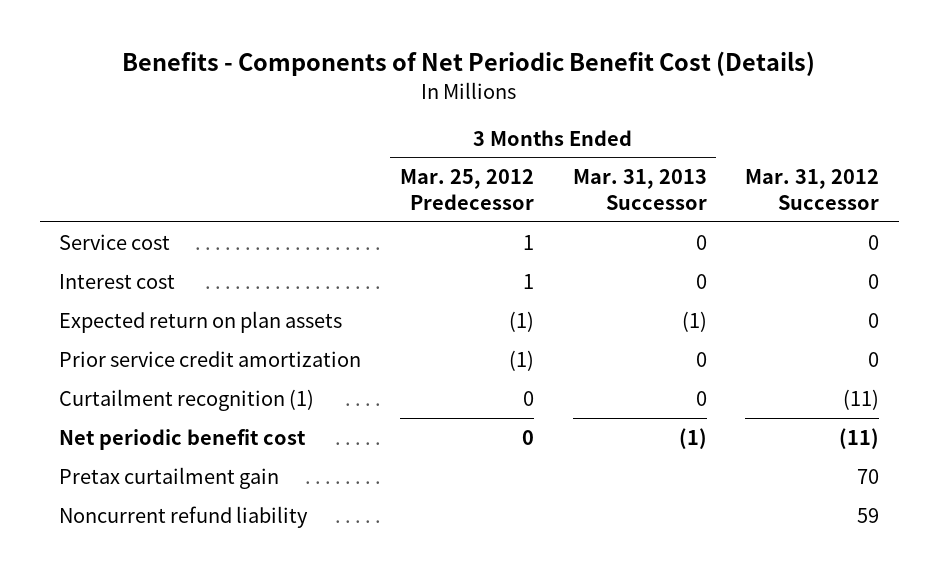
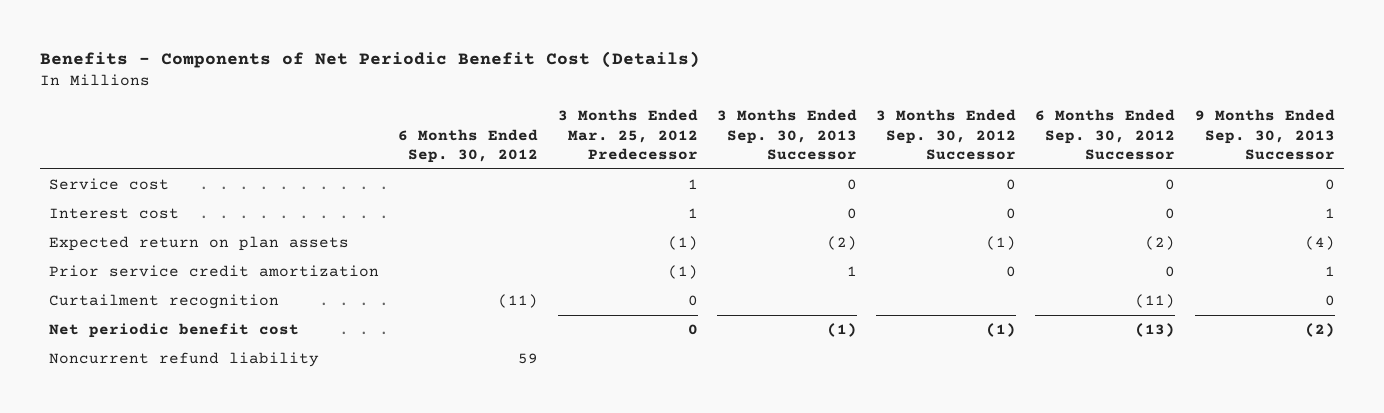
- | 3 Months Ended Mar. 25, 2012 Predecessor | 3 Months Ended Mar. 31, 2013 Successor | Mar. 31, 2012 Successor
+ | 6 Months Ended Sep. 30, 2012 | 3 Months Ended Mar. 25, 2012 Predecessor | 3 Months Ended Sep. 30, 2013 Successor | 3 Months Ended Sep. 30, 2012 Successor | 6 Months Ended Sep. 30, 2012 Successor | 9 Months Ended Sep. 30, 2013 Successor
- Curtailment recognition (1) | 0 | 0 | (11)
+ Curtailment recognition | (11) | 0 | | | (11) | 0
- Pretax curtailment gain | | | 70

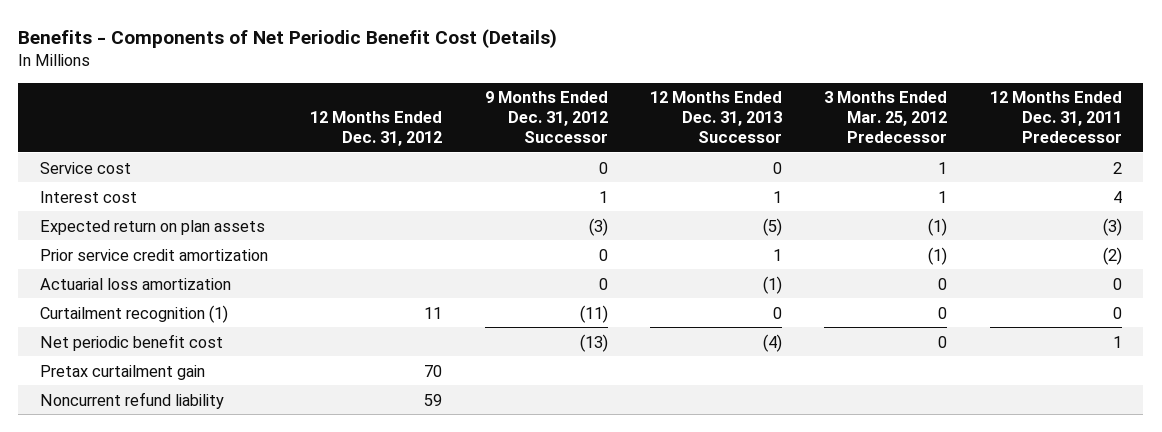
- | 6 Months Ended Sep. 30, 2012 | 3 Months Ended Mar. 25, 2012 Predecessor | 3 Months Ended Sep. 30, 2013 Successor | 3 Months Ended Sep. 30, 2012 Successor | 6 Months Ended Sep. 30, 2012 Successor | 9 Months Ended Sep. 30, 2013 Successor
+ | 12 Months Ended Dec. 31, 2012 | 9 Months Ended Dec. 31, 2012 Successor | 12 Months Ended Dec. 31, 2013 Successor | 3 Months Ended Mar. 25, 2012 Predecessor | 12 Months Ended Dec. 31, 2011 Predecessor
- Curtailment recognition | (11) | 0 | | | (11) | 0
+ Actuarial loss amortization | | 0 | (1) | 0 | 0
+ Curtailment recognition (1) | 11 | (11) | 0 | 0 | 0
+ Pretax curtailment gain | 70 | | | |

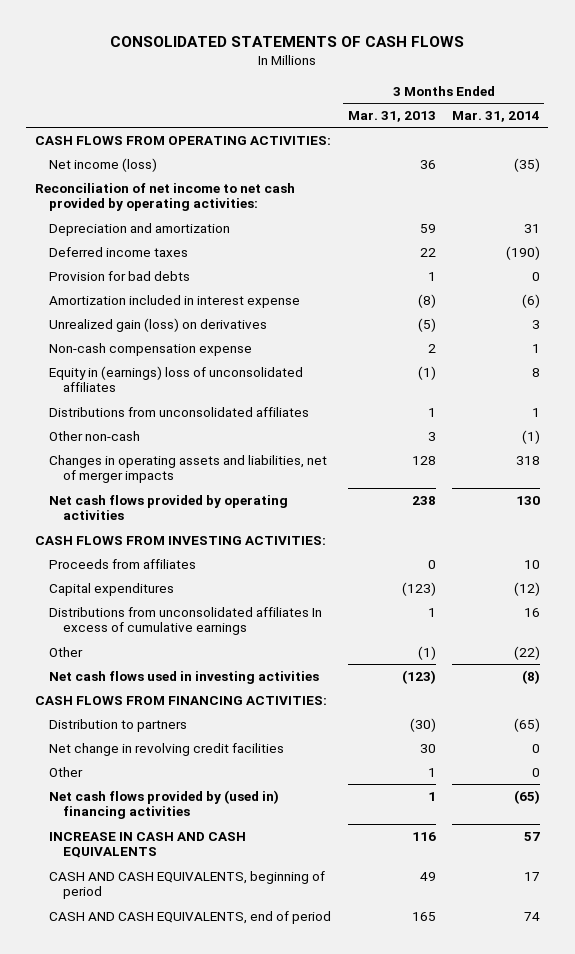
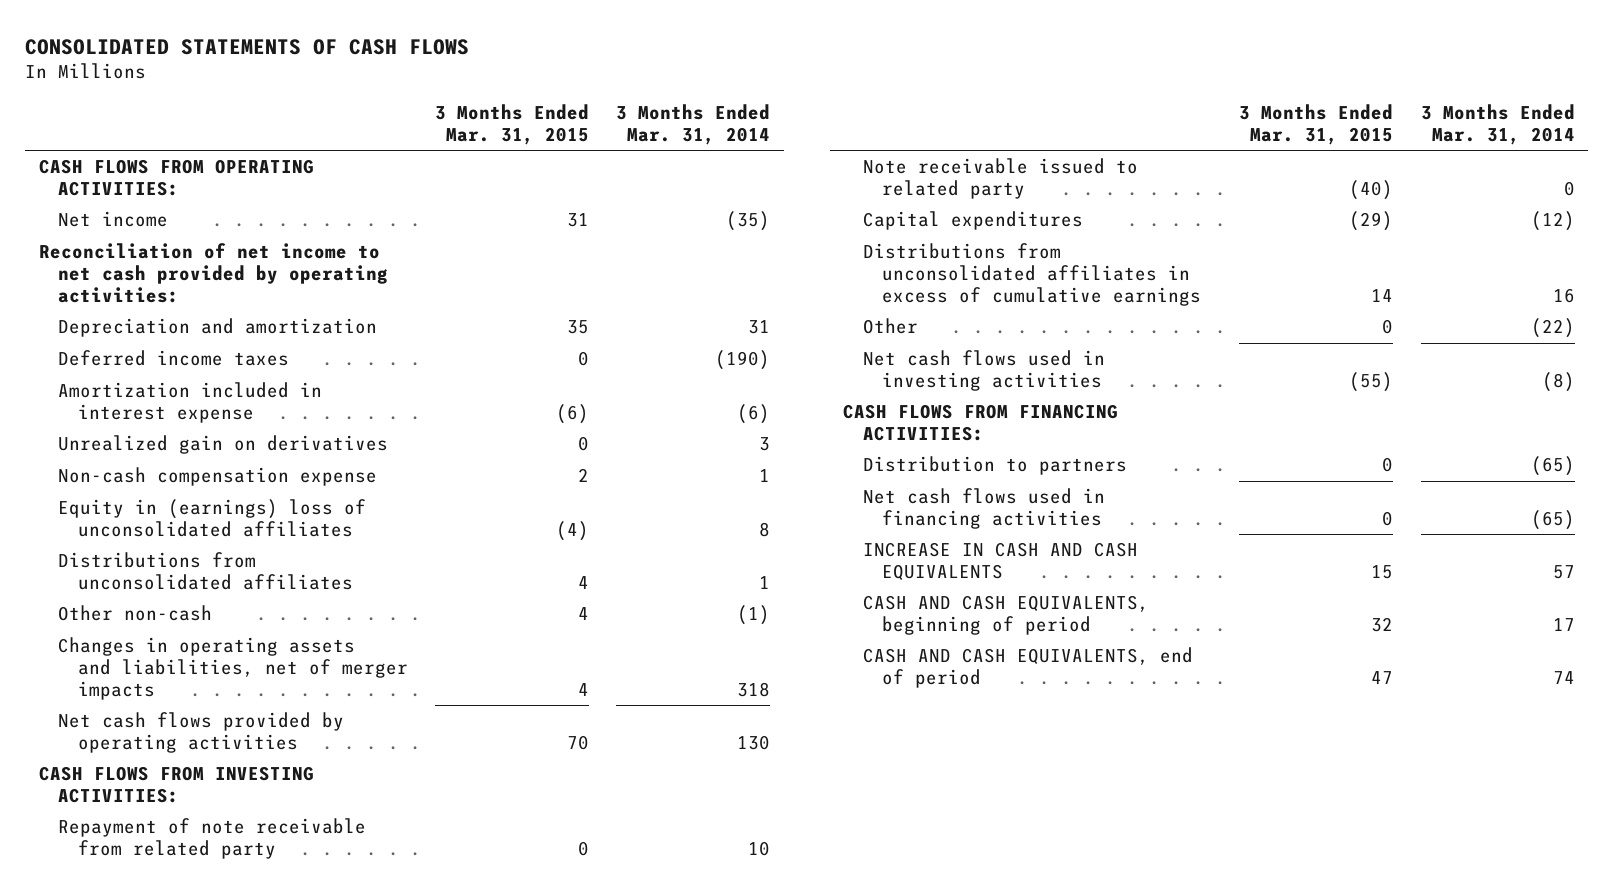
- | 3 Months Ended Mar. 31, 2013 | 3 Months Ended Mar. 31, 2014
+ | 3 Months Ended Mar. 31, 2015 | 3 Months Ended Mar. 31, 2014
- Net income (loss) | 36 | (35)
+ Net income | 31 | (35)
- Provision for bad debts | 1 | 0
- Unrealized gain (loss) on derivatives | (5) | 3
+ Unrealized gain on derivatives | 0 | 3
- Proceeds from affiliates | 0 | 10
+ Repayment of note receivable from related party | 0 | 10
+ Note receivable issued to related party | (40) | 0
- Distributions from unconsolidated affiliates In excess of cumulative earnings | 1 | 16
+ Distributions from unconsolidated affiliates in excess of cumulative earnings | 14 | 16
- Net change in revolving credit facilities | 30 | 0
- Other | 1 | 0
- Net cash flows provided by (used in) financing activities | 1 | (65)
+ Net cash flows used in financing activities | 0 | (65)

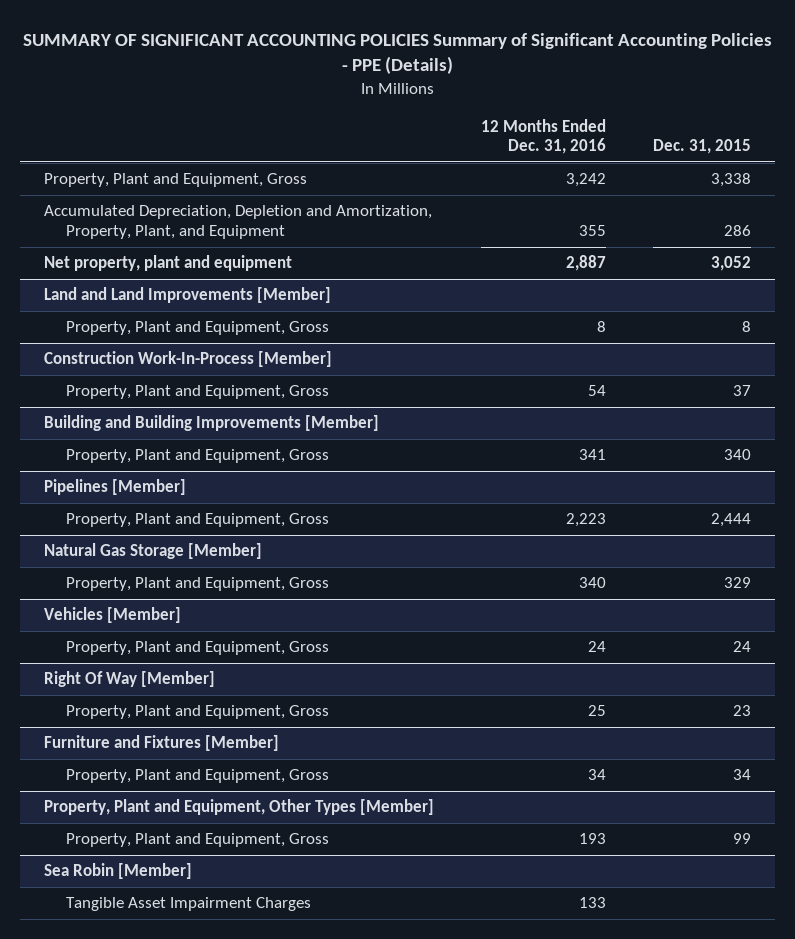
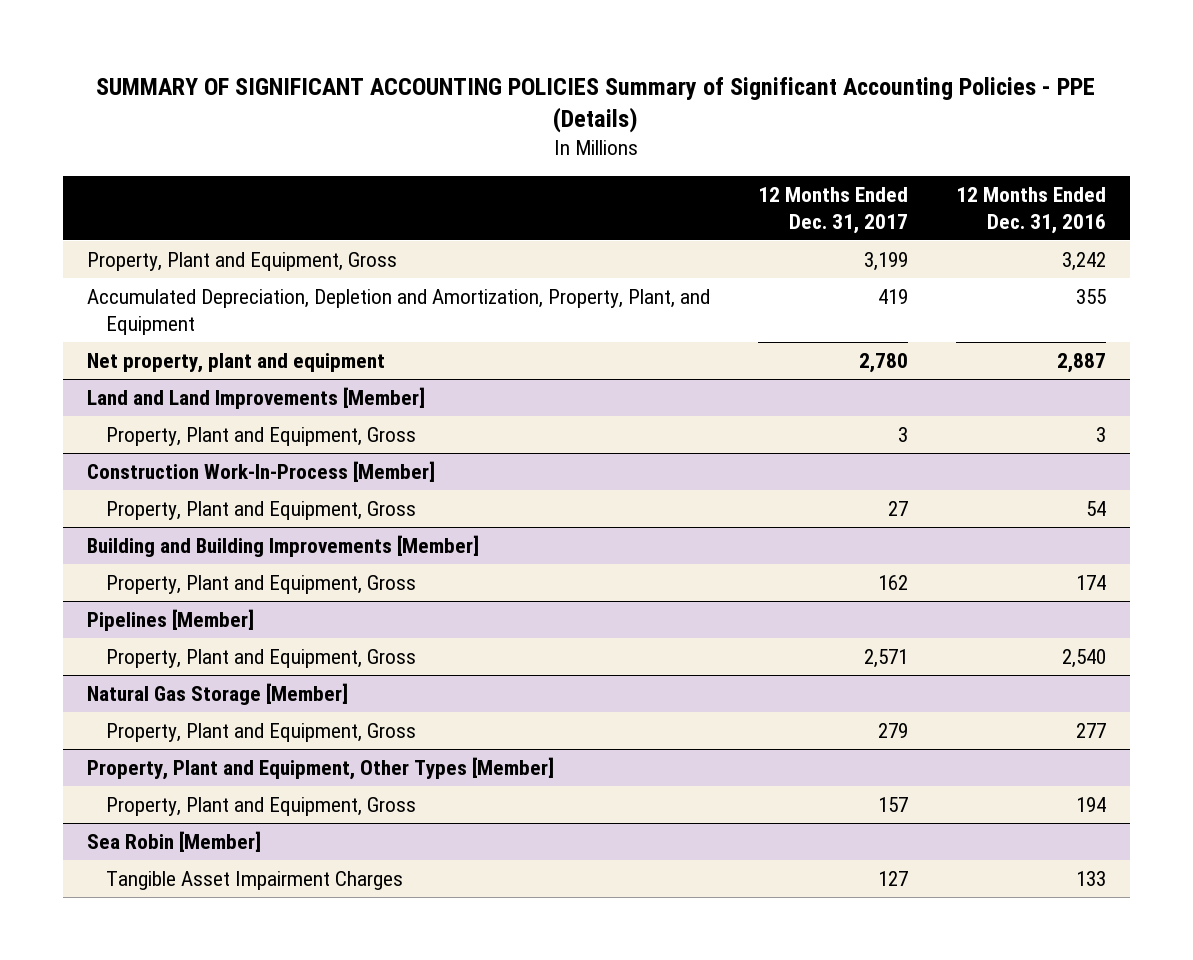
- | 12 Months Ended Dec. 31, 2016 | Dec. 31, 2015
+ | 12 Months Ended Dec. 31, 2017 | 12 Months Ended Dec. 31, 2016
@ Land and Land Improvements [Member]
- Property, Plant and Equipment, Gross | 8 | 8
+ Property, Plant and Equipment, Gross | 3 | 3
@ Building and Building Improvements [Member]
- Property, Plant and Equipment, Gross | 341 | 340
+ Property, Plant and Equipment, Gross | 162 | 174
@ Pipelines [Member]
- Property, Plant and Equipment, Gross | 2,223 | 2,444
+ Property, Plant and Equipment, Gross | 2,571 | 2,540
@ Natural Gas Storage [Member]
- Property, Plant and Equipment, Gross | 340 | 329
- Vehicles [Member]
- Property, Plant and Equipment, Gross | 24 | 24
- Right Of Way [Member]
- Property, Plant and Equipment, Gross | 25 | 23
- Furniture and Fixtures [Member]
- Property, Plant and Equipment, Gross | 34 | 34
@ Natural Gas Storage [Member]
+ Property, Plant and Equipment, Gross | 279 | 277
@ Property, Plant and Equipment, Other Types [Member]
- Property, Plant and Equipment, Gross | 193 | 99
+ Property, Plant and Equipment, Gross | 157 | 194

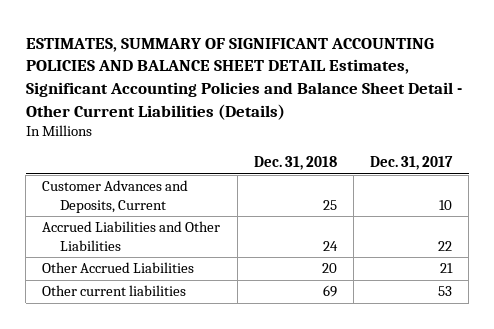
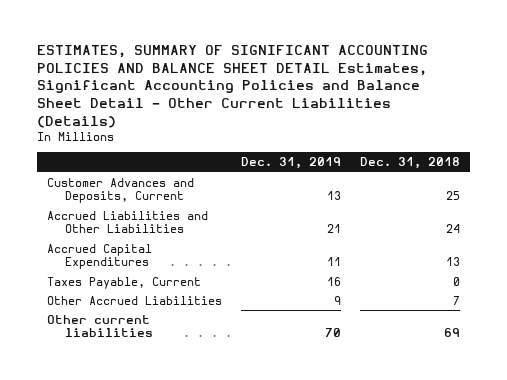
- | Dec. 31, 2018 | Dec. 31, 2017
+ | Dec. 31, 2019 | Dec. 31, 2018
- Other Accrued Liabilities | 20 | 21
+ Accrued Capital Expenditures | 11 | 13
+ Taxes Payable, Current | 16 | 0
+ Other Accrued Liabilities | 9 | 7

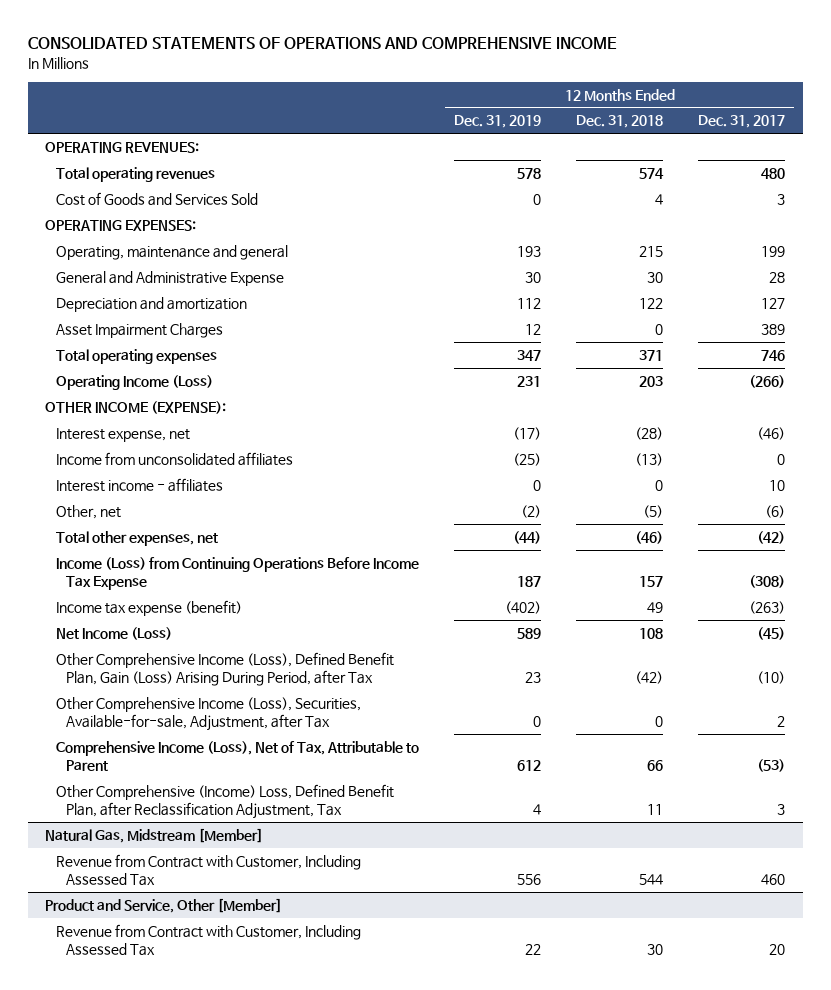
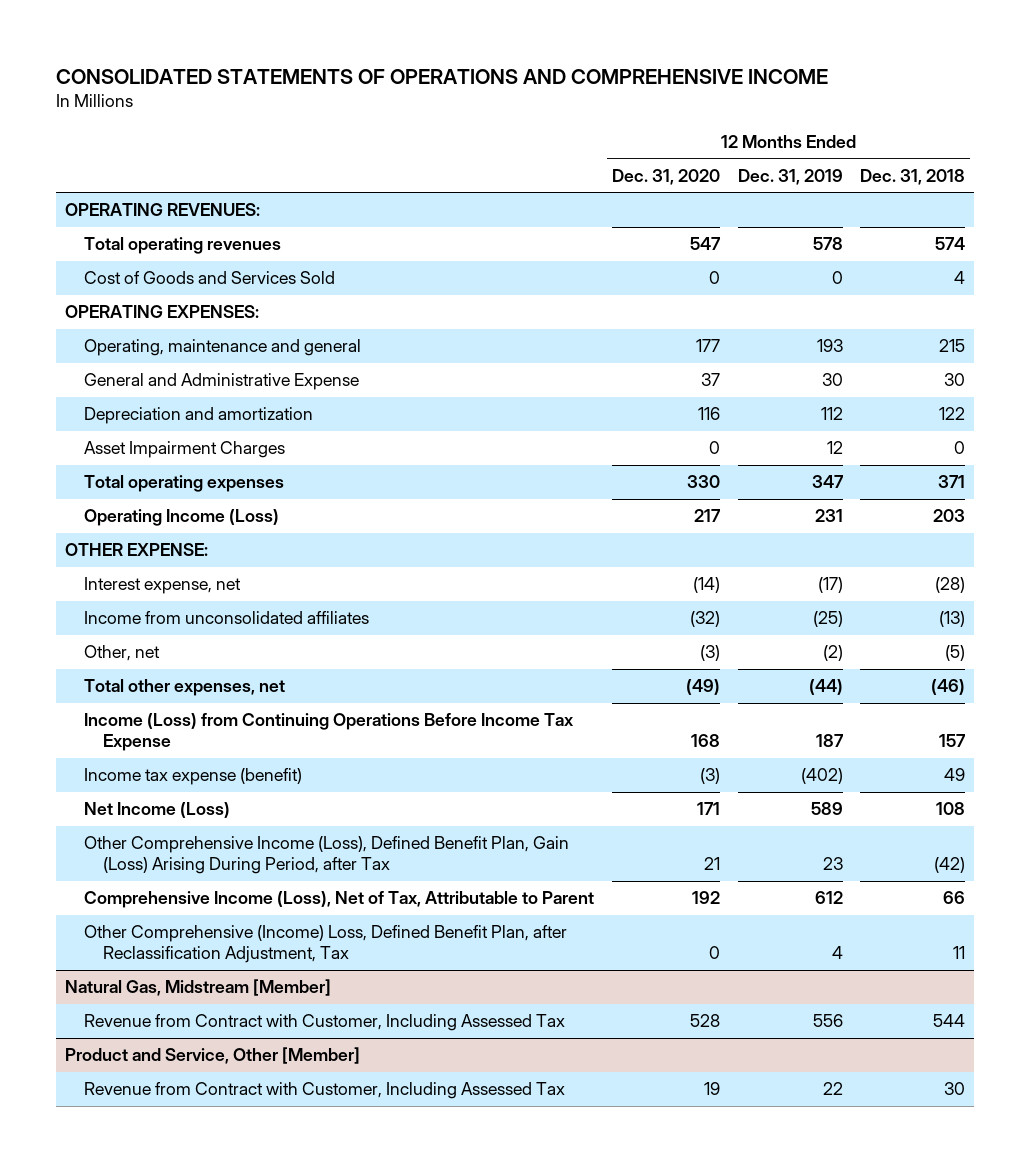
- | 12 Months Ended Dec. 31, 2019 | 12 Months Ended Dec. 31, 2018 | 12 Months Ended Dec. 31, 2017
+ | 12 Months Ended Dec. 31, 2020 | 12 Months Ended Dec. 31, 2019 | 12 Months Ended Dec. 31, 2018
- OTHER INCOME (EXPENSE):
+ OTHER EXPENSE:
- Interest income - affiliates | 0 | 0 | 10
- Other Comprehensive Income (Loss), Securities, Available-for-sale, Adjustment, after Tax | 0 | 0 | 2

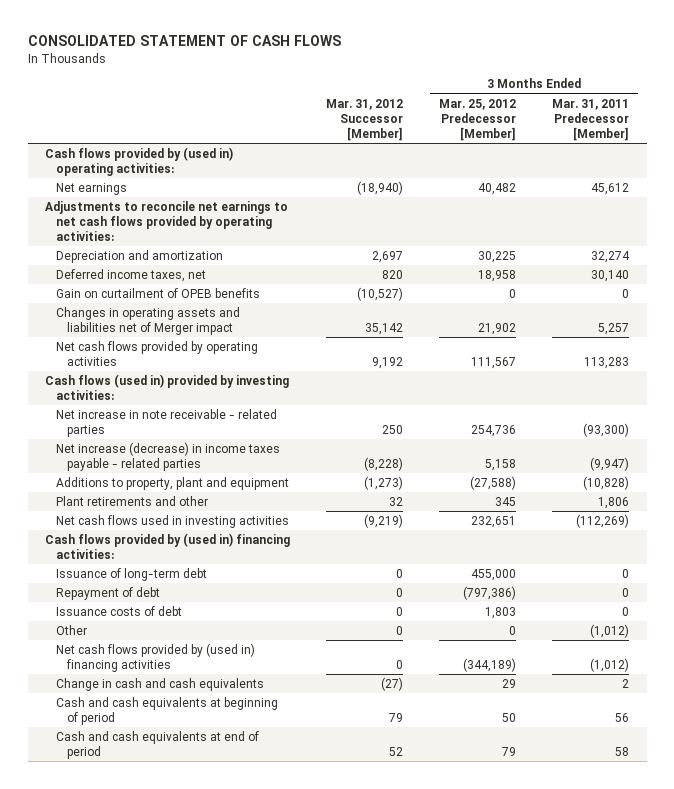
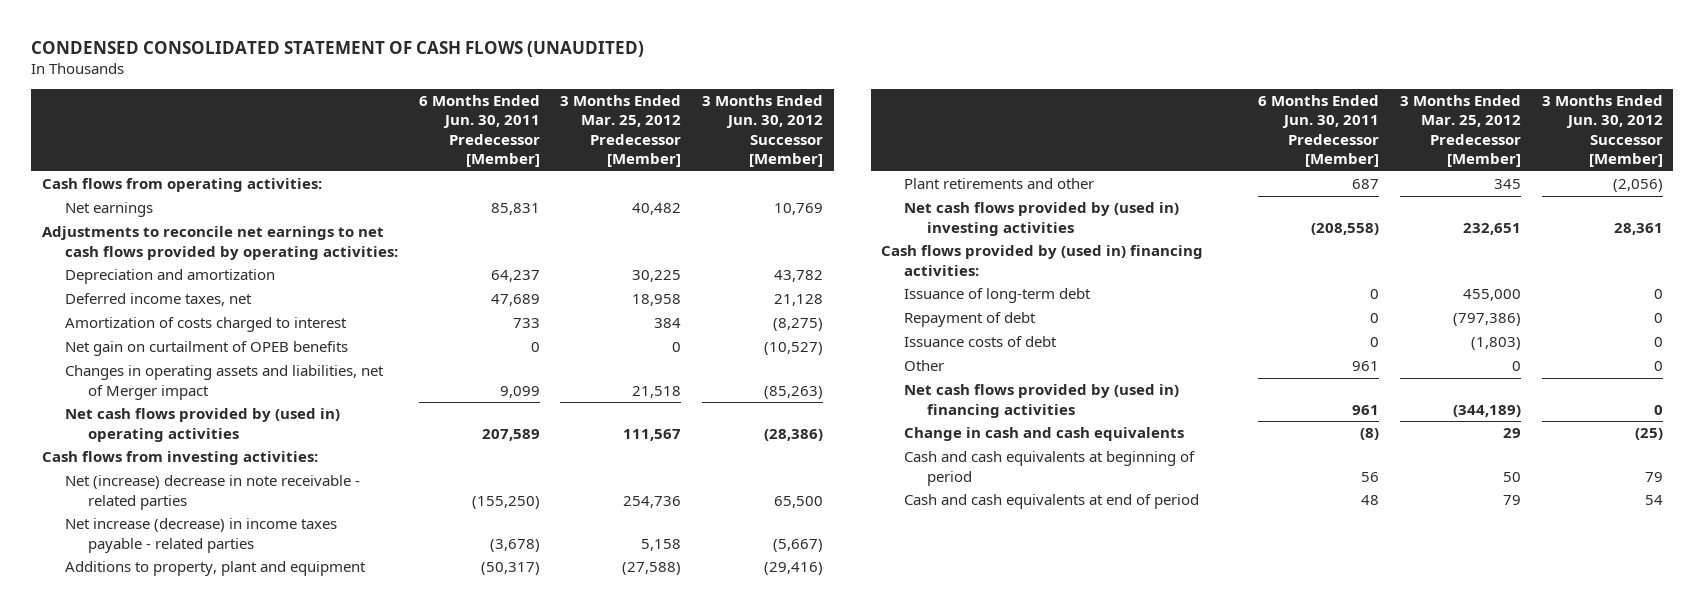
- CONSOLIDATED STATEMENT OF CASH FLOWS
+ CONDENSED CONSOLIDATED STATEMENT OF CASH FLOWS (UNAUDITED)
- | Mar. 31, 2012 Successor [Member] | 3 Months Ended Mar. 25, 2012 Predecessor [Member] | 3 Months Ended Mar. 31, 2011 Predecessor [Member]
+ | 6 Months Ended Jun. 30, 2011 Predecessor [Member] | 3 Months Ended Mar. 25, 2012 Predecessor [Member] | 3 Months Ended Jun. 30, 2012 Successor [Member]
- Cash flows provided by (used in) operating activities:
+ Cash flows from operating activities:
- Gain on curtailment of OPEB benefits | (10,527) | 0 | 0
- Changes in operating assets and liabilities net of Merger impact | 35,142 | 21,902 | 5,257
- Net cash flows provided by operating activities | 9,192 | 111,567 | 113,283
- Cash flows (used in) provided by investing activities:
- Net increase in note receivable - related parties | 250 | 254,736 | (93,300)
+ Amortization of costs charged to interest | 733 | 384 | (8,275)
+ Net gain on curtailment of OPEB benefits | 0 | 0 | (10,527)
+ Changes in operating assets and liabilities, net of Merger impact | 9,099 | 21,518 | (85,263)
+ Net cash flows provided by (used in) operating activities | 207,589 | 111,567 | (28,386)
+ Cash flows from investing activities:
+ Net (increase) decrease in note receivable - related parties | (155,250) | 254,736 | 65,500
- Net cash flows used in investing activities | (9,219) | 232,651 | (112,269)
+ Net cash flows provided by (used in) investing activities | (208,558) | 232,651 | 28,361
- Issuance costs of debt | 0 | 1,803 | 0
+ Issuance costs of debt | 0 | (1,803) | 0

